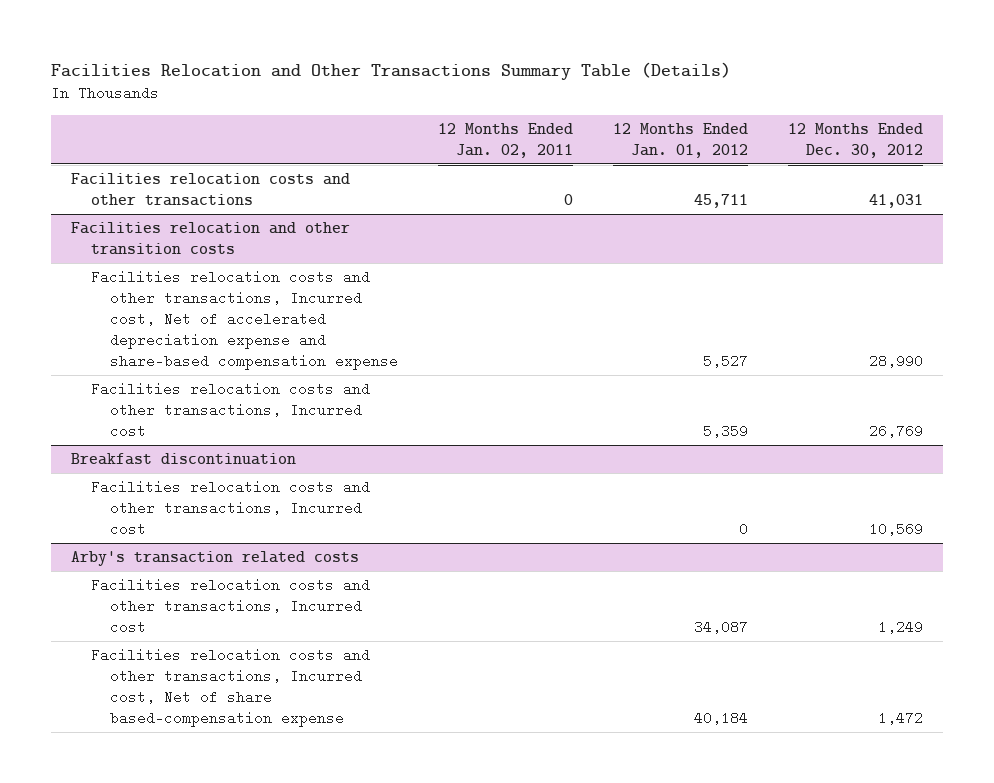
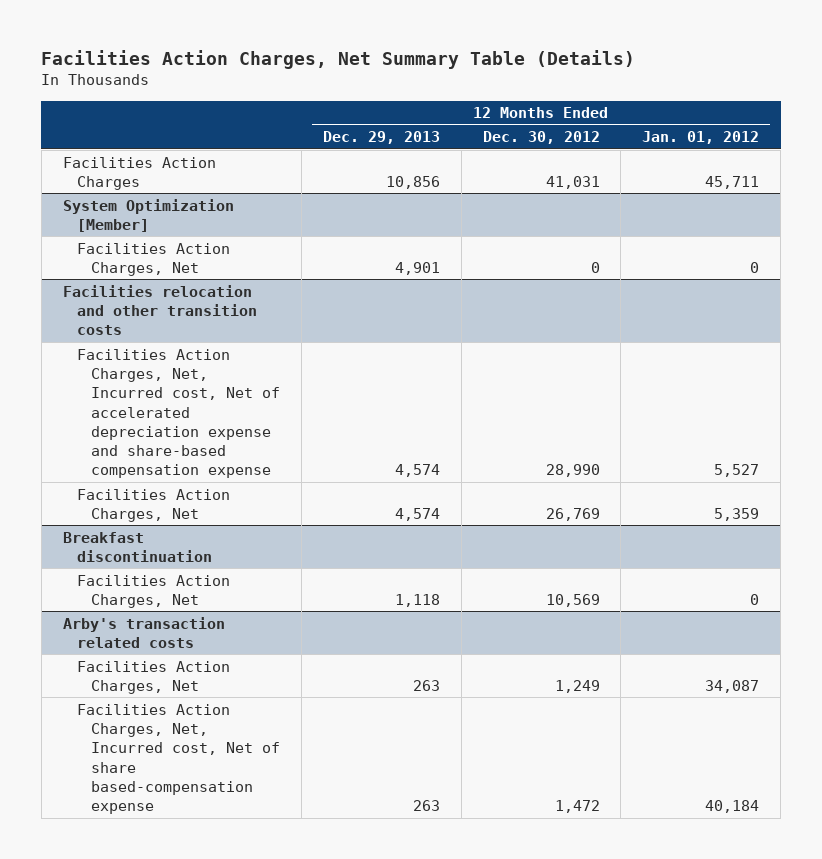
- Facilities Relocation and Other Transactions Summary Table (Details)
+ Facilities Action Charges, Net Summary Table (Details)
- | 12 Months Ended Jan. 02, 2011 | 12 Months Ended Jan. 01, 2012 | 12 Months Ended Dec. 30, 2012
+ | 12 Months Ended Dec. 29, 2013 | 12 Months Ended Dec. 30, 2012 | 12 Months Ended Jan. 01, 2012
- Facilities relocation costs and other transactions | 0 | 45,711 | 41,031
+ Facilities Action Charges | 10,856 | 41,031 | 45,711
+ System Optimization [Member]
+ Facilities Action Charges, Net | 4,901 | 0 | 0
@ Facilities relocation and other transition costs
- Facilities relocation costs and other transactions, Incurred cost, Net of accelerated depreciation expense and share-based compensation expense | | 5,527 | 28,990
- Facilities relocation costs and other transactions, Incurred cost | | 5,359 | 26,769
+ Facilities Action Charges, Net, Incurred cost, Net of accelerated depreciation expense and share-based compensation expense | 4,574 | 28,990 | 5,527
+ Facilities Action Charges, Net | 4,574 | 26,769 | 5,359
@ Breakfast discontinuation
- Facilities relocation costs and other transactions, Incurred cost | | 0 | 10,569
+ Facilities Action Charges, Net | 1,118 | 10,569 | 0
@ Arby's transaction related costs
- Facilities relocation costs and other transactions, Incurred cost | | 34,087 | 1,249
- Facilities relocation costs and other transactions, Incurred cost, Net of share based-compensation expense | | 40,184 | 1,472
+ Facilities Action Charges, Net | 263 | 1,249 | 34,087
+ Facilities Action Charges, Net, Incurred cost, Net of share based-compensation expense | 263 | 1,472 | 40,184

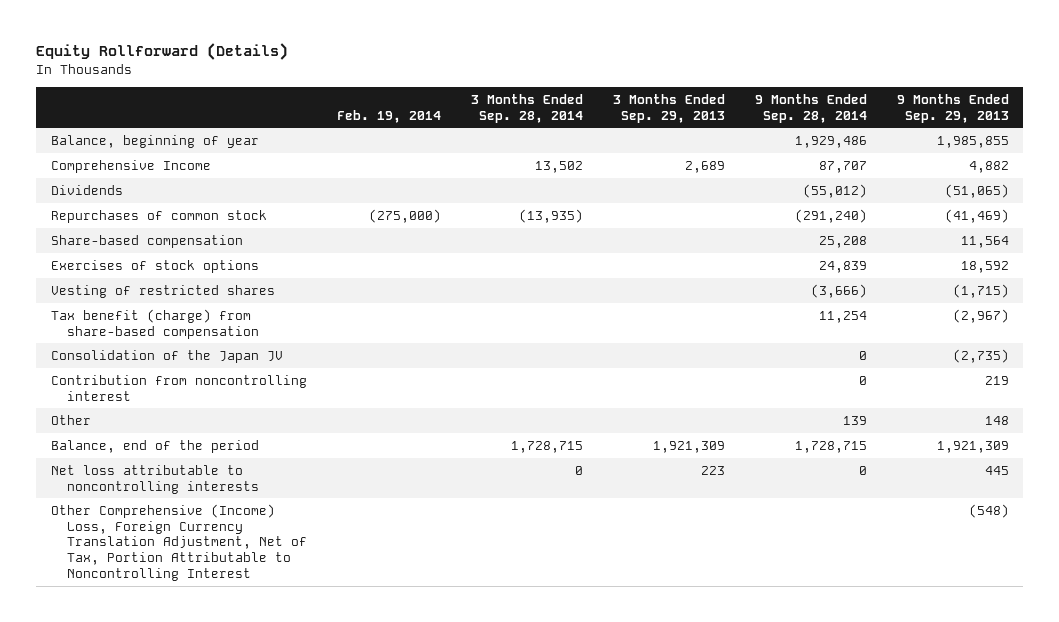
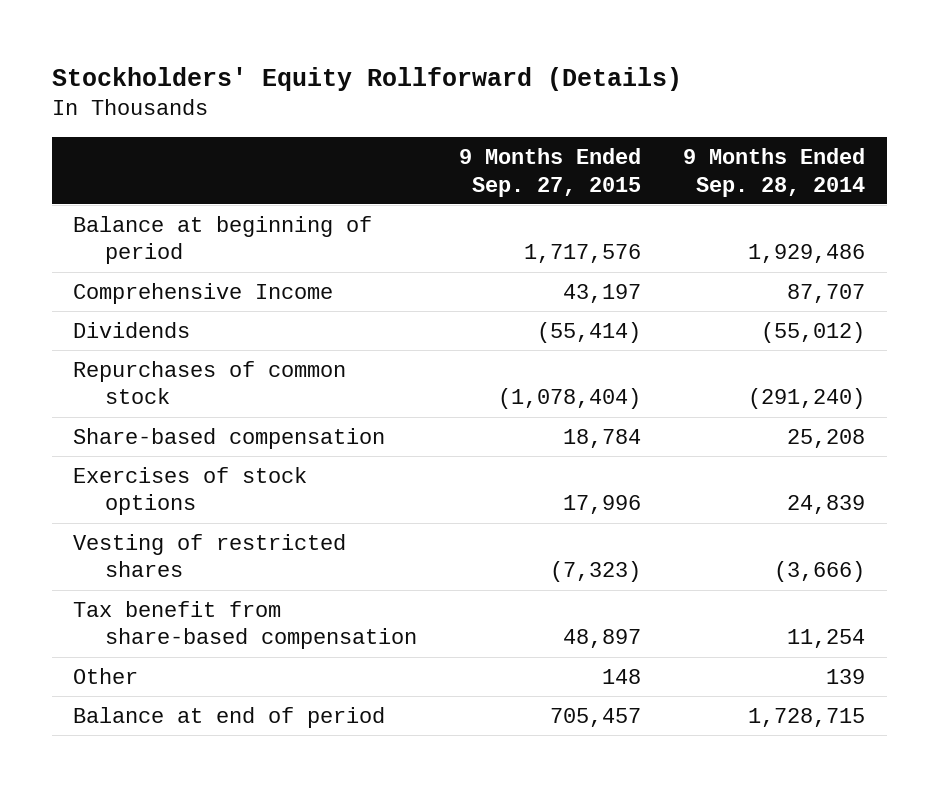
- Equity Rollforward (Details)
+ Stockholders' Equity Rollforward (Details)
- | Feb. 19, 2014 | 3 Months Ended Sep. 28, 2014 | 3 Months Ended Sep. 29, 2013 | 9 Months Ended Sep. 28, 2014 | 9 Months Ended Sep. 29, 2013
+ | 9 Months Ended Sep. 27, 2015 | 9 Months Ended Sep. 28, 2014
- Balance, beginning of year | | | | 1,929,486 | 1,985,855
+ Balance at beginning of period | 1,717,576 | 1,929,486
- Tax benefit (charge) from share-based compensation | | | | 11,254 | (2,967)
- Consolidation of the Japan JV | | | | 0 | (2,735)
- Contribution from noncontrolling interest | | | | 0 | 219
+ Tax benefit from share-based compensation | 48,897 | 11,254
- Balance, end of the period | | 1,728,715 | 1,921,309 | 1,728,715 | 1,921,309
- Net loss attributable to noncontrolling interests | | 0 | 223 | 0 | 445
- Other Comprehensive (Income) Loss, Foreign Currency Translation Adjustment, Net of Tax, Portion Attributable to Noncontrolling Interest | | | | | (548)
+ Balance at end of period | 705,457 | 1,728,715

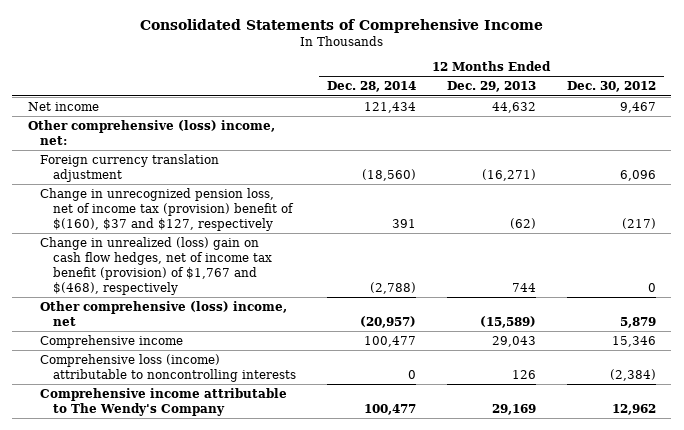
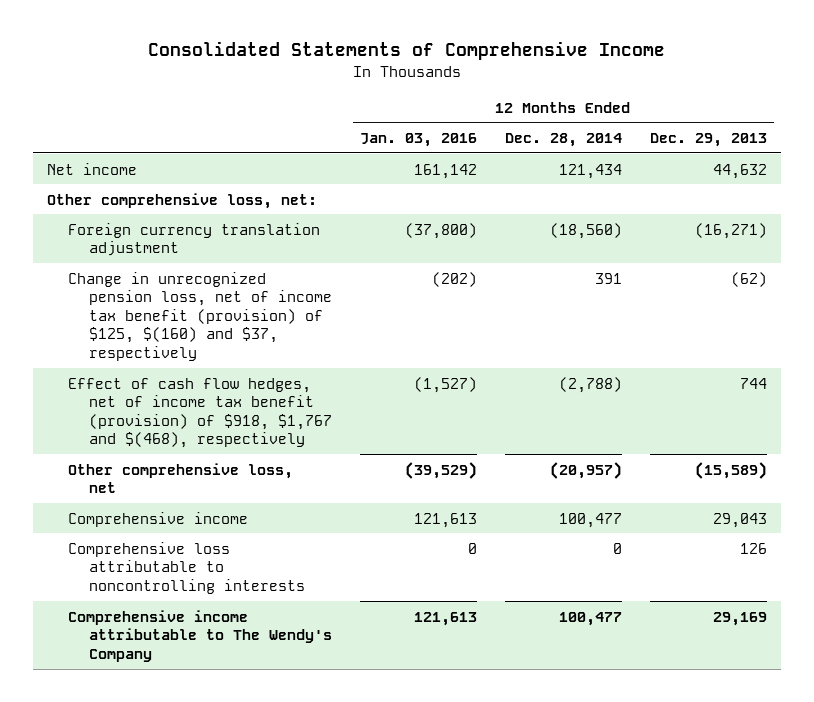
- | 12 Months Ended Dec. 28, 2014 | 12 Months Ended Dec. 29, 2013 | 12 Months Ended Dec. 30, 2012
+ | 12 Months Ended Jan. 03, 2016 | 12 Months Ended Dec. 28, 2014 | 12 Months Ended Dec. 29, 2013
- Other comprehensive (loss) income, net:
+ Other comprehensive loss, net:
- Change in unrecognized pension loss, net of income tax (provision) benefit of $(160), $37 and $127, respectively | 391 | (62) | (217)
- Change in unrealized (loss) gain on cash flow hedges, net of income tax benefit (provision) of $1,767 and $(468), respectively | (2,788) | 744 | 0
- Other comprehensive (loss) income, net | (20,957) | (15,589) | 5,879
+ Change in unrecognized pension loss, net of income tax benefit (provision) of $125, $(160) and $37, respectively | (202) | 391 | (62)
+ Effect of cash flow hedges, net of income tax benefit (provision) of $918, $1,767 and $(468), respectively | (1,527) | (2,788) | 744
+ Other comprehensive loss, net | (39,529) | (20,957) | (15,589)
- Comprehensive loss (income) attributable to noncontrolling interests | 0 | 126 | (2,384)
+ Comprehensive loss attributable to noncontrolling interests | 0 | 0 | 126

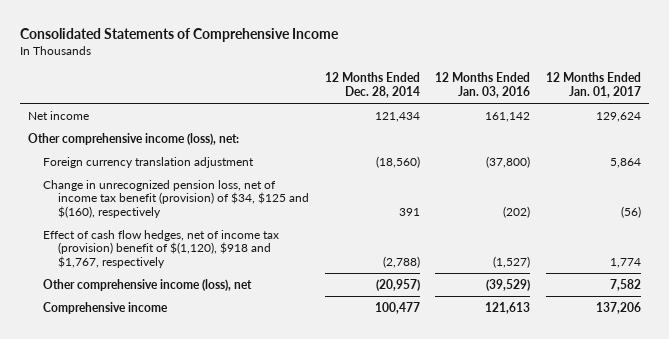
- | 12 Months Ended Jan. 03, 2016 | 12 Months Ended Dec. 28, 2014 | 12 Months Ended Dec. 29, 2013
+ | 12 Months Ended Dec. 28, 2014 | 12 Months Ended Jan. 03, 2016 | 12 Months Ended Jan. 01, 2017
- Other comprehensive loss, net:
+ Other comprehensive income (loss), net:
- Change in unrecognized pension loss, net of income tax benefit (provision) of $125, $(160) and $37, respectively | (202) | 391 | (62)
- Effect of cash flow hedges, net of income tax benefit (provision) of $918, $1,767 and $(468), respectively | (1,527) | (2,788) | 744
- Other comprehensive loss, net | (39,529) | (20,957) | (15,589)
+ Change in unrecognized pension loss, net of income tax benefit (provision) of $34, $125 and $(160), respectively | 391 | (202) | (56)
+ Effect of cash flow hedges, net of income tax (provision) benefit of $(1,120), $918 and $1,767, respectively | (2,788) | (1,527) | 1,774
+ Other comprehensive income (loss), net | (20,957) | (39,529) | 7,582
- Comprehensive loss attributable to noncontrolling interests | 0 | 0 | 126
- Comprehensive income attributable to The Wendy's Company | 121,613 | 100,477 | 29,169

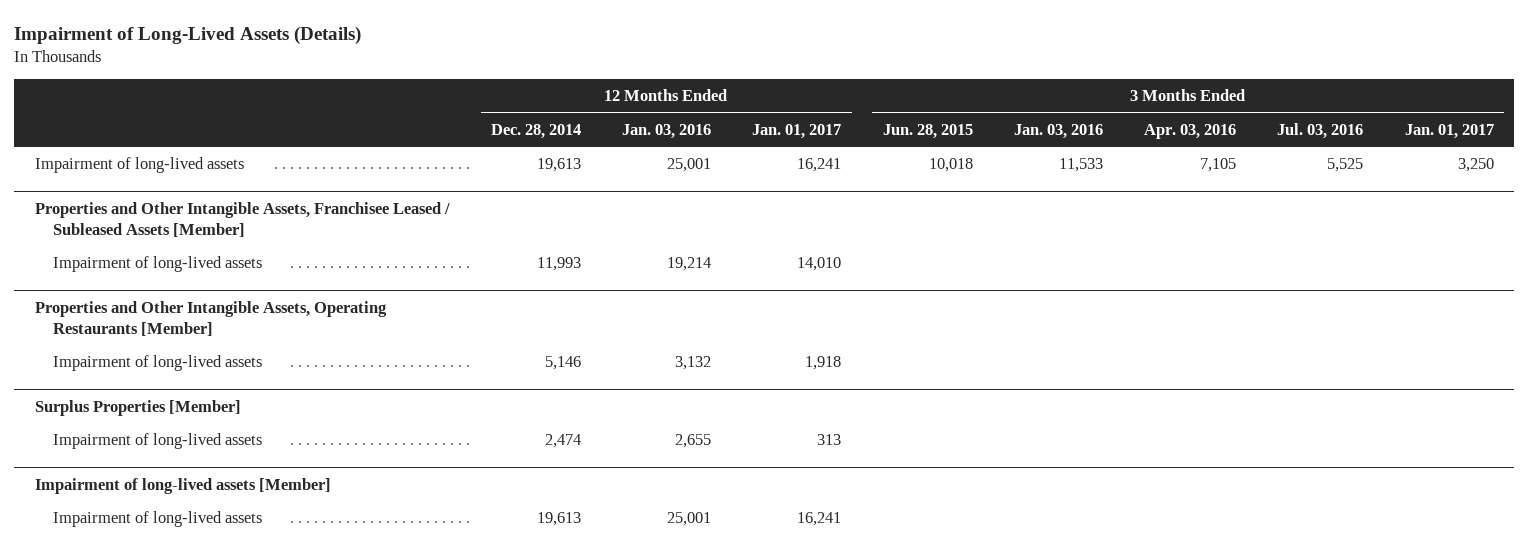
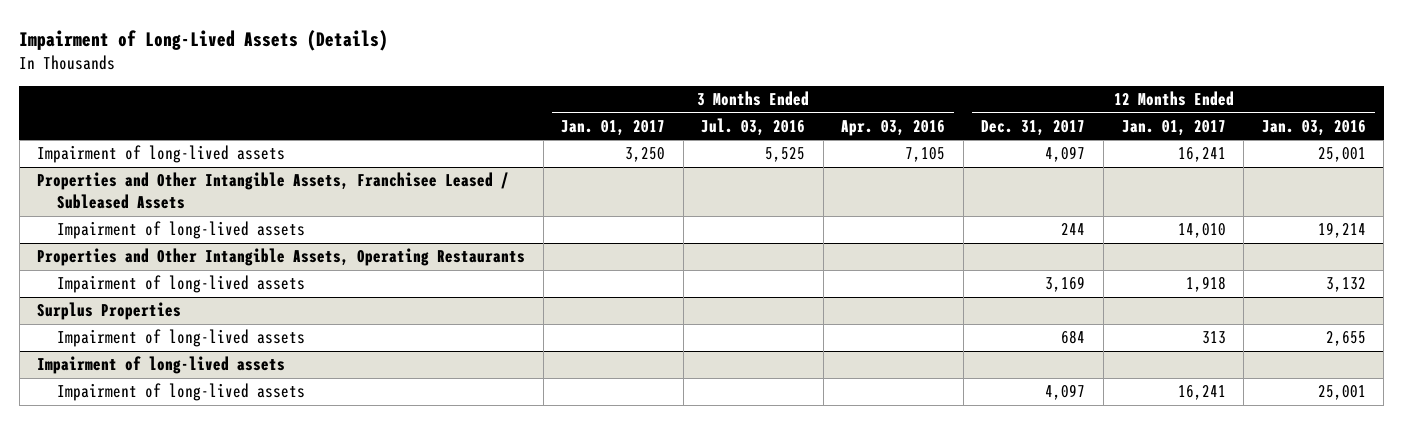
- | 12 Months Ended Dec. 28, 2014 | 12 Months Ended Jan. 03, 2016 | 12 Months Ended Jan. 01, 2017 | 3 Months Ended Jun. 28, 2015 | 3 Months Ended Jan. 03, 2016 | 3 Months Ended Apr. 03, 2016 | 3 Months Ended Jul. 03, 2016 | 3 Months Ended Jan. 01, 2017
+ | 3 Months Ended Jan. 01, 2017 | 3 Months Ended Jul. 03, 2016 | 3 Months Ended Apr. 03, 2016 | 12 Months Ended Dec. 31, 2017 | 12 Months Ended Jan. 01, 2017 | 12 Months Ended Jan. 03, 2016
- Properties and Other Intangible Assets, Franchisee Leased / Subleased Assets [Member]
+ Properties and Other Intangible Assets, Franchisee Leased / Subleased Assets
- Properties and Other Intangible Assets, Operating Restaurants [Member]
+ Properties and Other Intangible Assets, Operating Restaurants
- Surplus Properties [Member]
+ Surplus Properties
- Impairment of long-lived assets [Member]
+ Impairment of long-lived assets

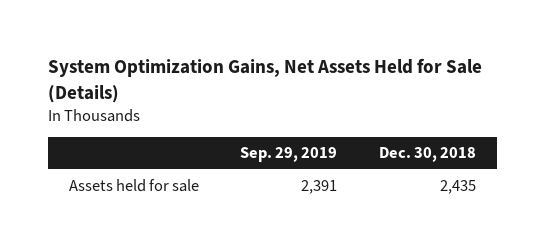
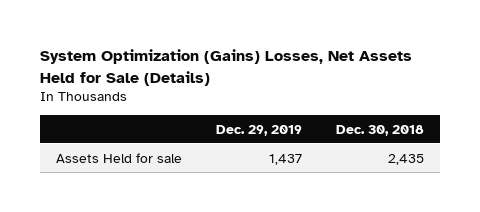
- System Optimization Gains, Net Assets Held for Sale (Details)
+ System Optimization (Gains) Losses, Net Assets Held for Sale (Details)
- | Sep. 29, 2019 | Dec. 30, 2018
+ | Dec. 29, 2019 | Dec. 30, 2018
- Assets held for sale | 2,391 | 2,435
+ Assets Held for sale | 1,437 | 2,435

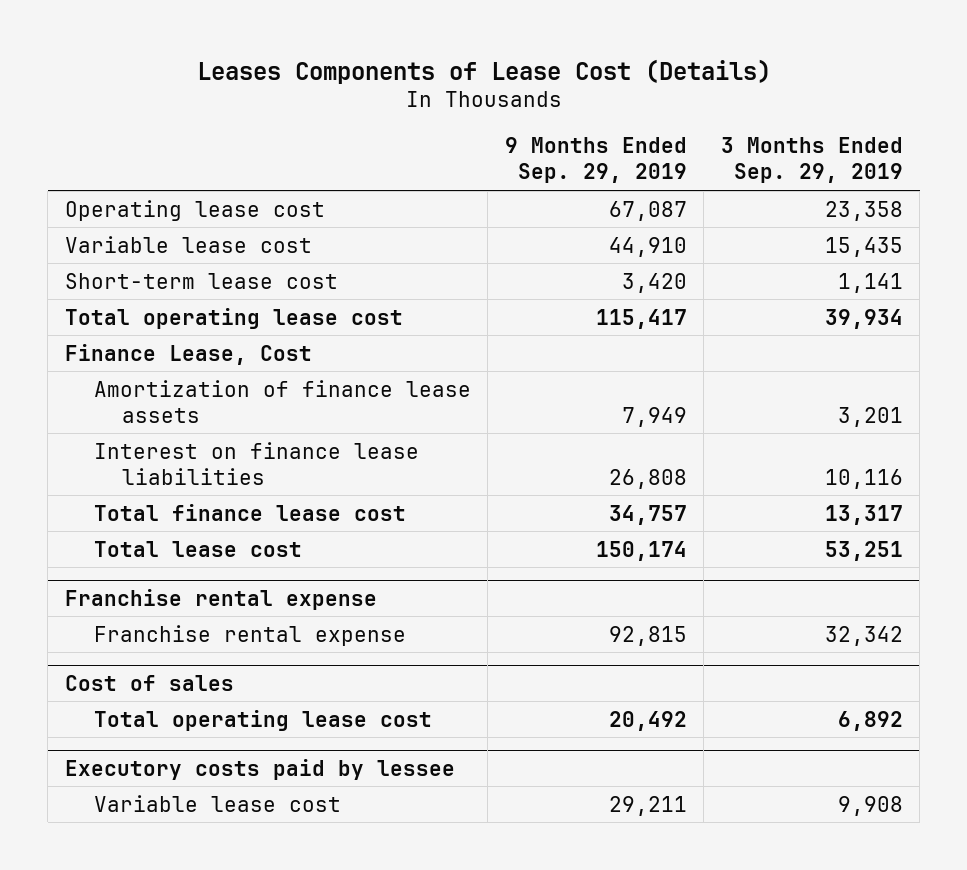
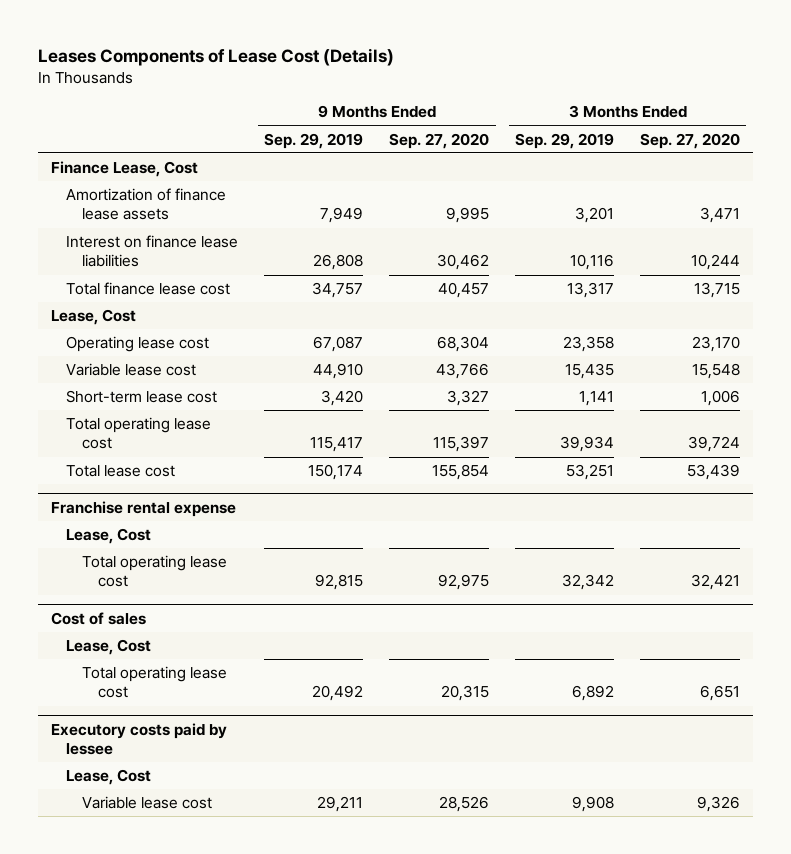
- | 9 Months Ended Sep. 29, 2019 | 3 Months Ended Sep. 29, 2019
+ | 9 Months Ended Sep. 29, 2019 | 9 Months Ended Sep. 27, 2020 | 3 Months Ended Sep. 29, 2019 | 3 Months Ended Sep. 27, 2020
+ Lease, Cost
moved down: Operating lease cost | 67,087 | 68,304 | 23,358 | 23,170
moved down: Variable lease cost | 44,910 | 43,766 | 15,435 | 15,548
moved down: Short-term lease cost | 3,420 | 3,327 | 1,141 | 1,006
moved down: Total operating lease cost | 115,417 | 115,397 | 39,934 | 39,724
@ Franchise rental expense
- Franchise rental expense | 92,815 | 32,342
+ Lease, Cost
+ Total operating lease cost | 92,815 | 92,975 | 32,342 | 32,421
@ Cost of sales
+ Lease, Cost
@ Executory costs paid by lessee
+ Lease, Cost

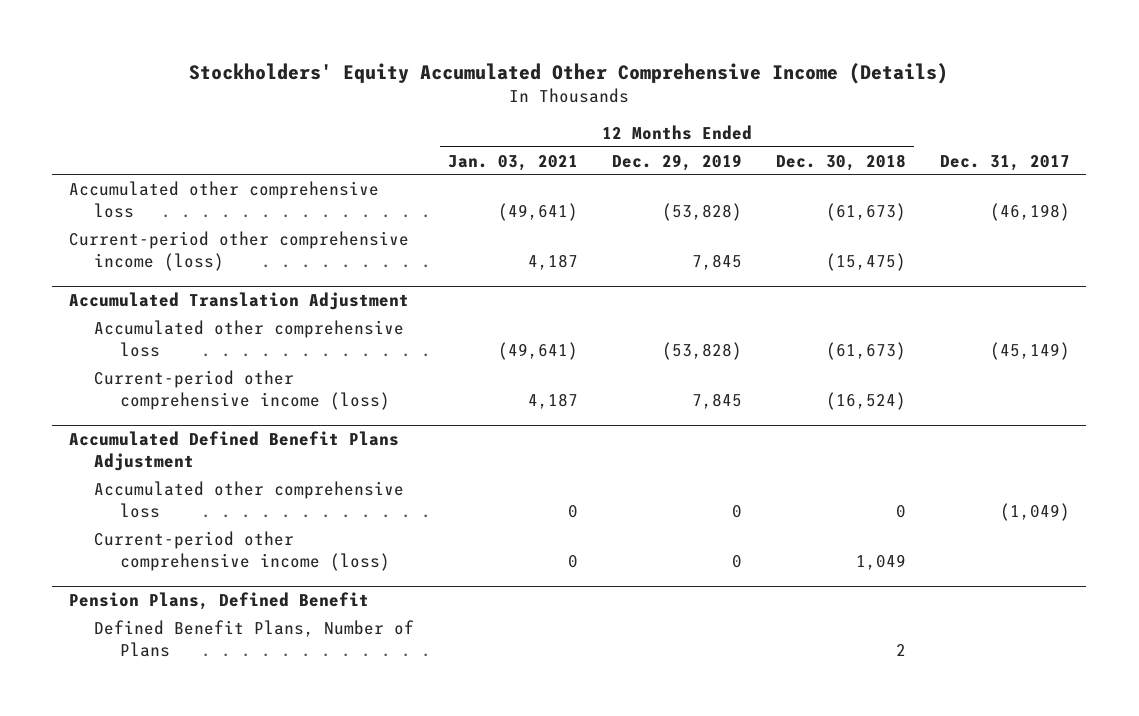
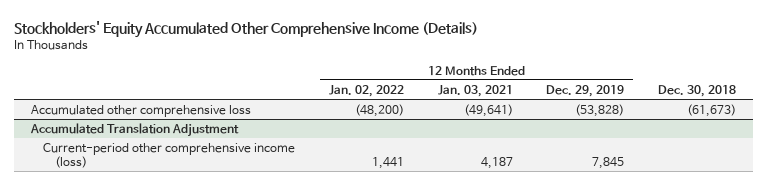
- | 12 Months Ended Jan. 03, 2021 | 12 Months Ended Dec. 29, 2019 | 12 Months Ended Dec. 30, 2018 | Dec. 31, 2017
+ | 12 Months Ended Jan. 02, 2022 | 12 Months Ended Jan. 03, 2021 | 12 Months Ended Dec. 29, 2019 | Dec. 30, 2018
- Current-period other comprehensive income (loss) | 4,187 | 7,845 | (15,475) |
@ Accumulated Translation Adjustment
- Accumulated other comprehensive loss | (49,641) | (53,828) | (61,673) | (45,149)
- Accumulated Defined Benefit Plans Adjustment
- Accumulated other comprehensive loss | 0 | 0 | 0 | (1,049)
- Current-period other comprehensive income (loss) | 0 | 0 | 1,049 |
- Pension Plans, Defined Benefit
- Defined Benefit Plans, Number of Plans | | | 2 |

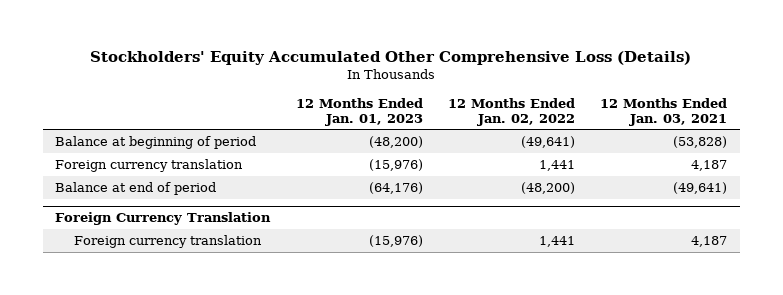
- Stockholders' Equity Accumulated Other Comprehensive Income (Details)
+ Stockholders' Equity Accumulated Other Comprehensive Loss (Details)
- | 12 Months Ended Jan. 02, 2022 | 12 Months Ended Jan. 03, 2021 | 12 Months Ended Dec. 29, 2019 | Dec. 30, 2018
+ | 12 Months Ended Jan. 01, 2023 | 12 Months Ended Jan. 02, 2022 | 12 Months Ended Jan. 03, 2021
- Accumulated other comprehensive loss | (48,200) | (49,641) | (53,828) | (61,673)
- Accumulated Translation Adjustment
- Current-period other comprehensive income (loss) | 1,441 | 4,187 | 7,845 |
+ Balance at beginning of period | (48,200) | (49,641) | (53,828)
+ Foreign currency translation | (15,976) | 1,441 | 4,187
+ Balance at end of period | (64,176) | (48,200) | (49,641)
+ Foreign Currency Translation
+ Foreign currency translation | (15,976) | 1,441 | 4,187

